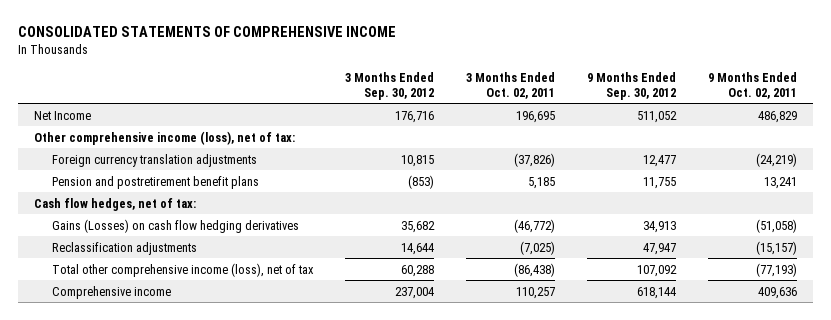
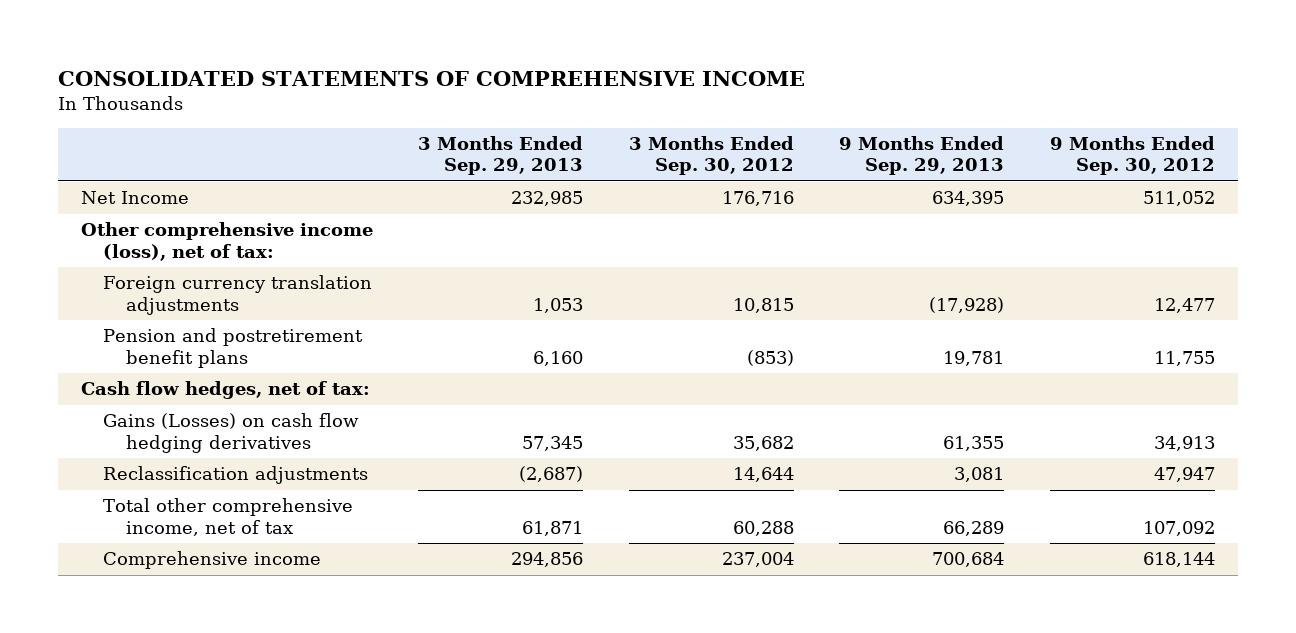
- | 3 Months Ended Sep. 30, 2012 | 3 Months Ended Oct. 02, 2011 | 9 Months Ended Sep. 30, 2012 | 9 Months Ended Oct. 02, 2011
+ | 3 Months Ended Sep. 29, 2013 | 3 Months Ended Sep. 30, 2012 | 9 Months Ended Sep. 29, 2013 | 9 Months Ended Sep. 30, 2012
- Total other comprehensive income (loss), net of tax | 60,288 | (86,438) | 107,092 | (77,193)
+ Total other comprehensive income, net of tax | 61,871 | 60,288 | 66,289 | 107,092

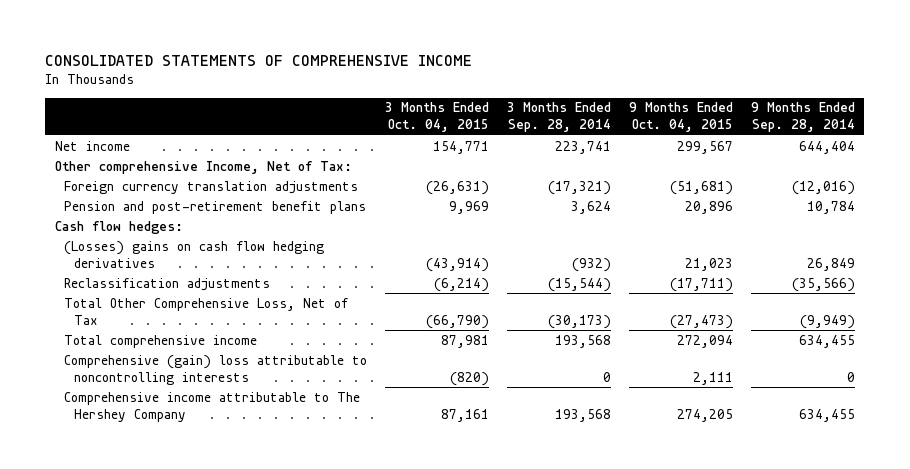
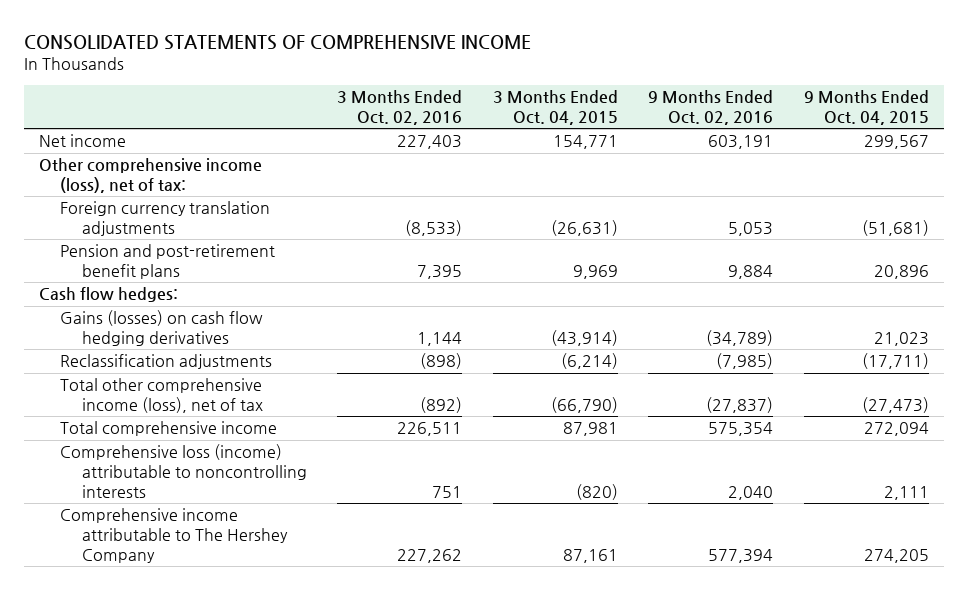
- | 3 Months Ended Oct. 04, 2015 | 3 Months Ended Sep. 28, 2014 | 9 Months Ended Oct. 04, 2015 | 9 Months Ended Sep. 28, 2014
+ | 3 Months Ended Oct. 02, 2016 | 3 Months Ended Oct. 04, 2015 | 9 Months Ended Oct. 02, 2016 | 9 Months Ended Oct. 04, 2015
- Other comprehensive Income, Net of Tax:
+ Other comprehensive income (loss), net of tax:
- (Losses) gains on cash flow hedging derivatives | (43,914) | (932) | 21,023 | 26,849
+ Gains (losses) on cash flow hedging derivatives | 1,144 | (43,914) | (34,789) | 21,023
- Total Other Comprehensive Loss, Net of Tax | (66,790) | (30,173) | (27,473) | (9,949)
+ Total other comprehensive income (loss), net of tax | (892) | (66,790) | (27,837) | (27,473)
- Comprehensive (gain) loss attributable to noncontrolling interests | (820) | 0 | 2,111 | 0
+ Comprehensive loss (income) attributable to noncontrolling interests | 751 | (820) | 2,040 | 2,111

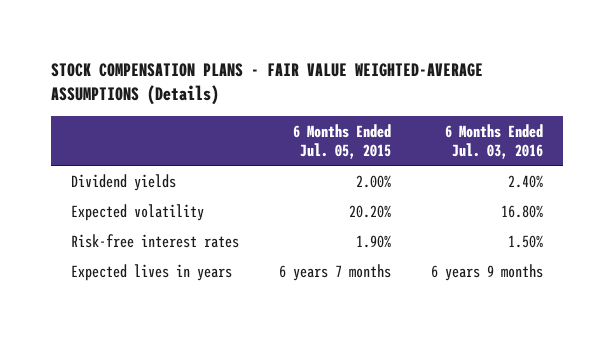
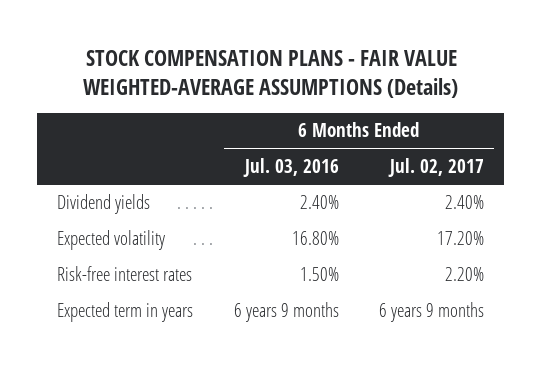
- | 6 Months Ended Jul. 05, 2015 | 6 Months Ended Jul. 03, 2016
+ | 6 Months Ended Jul. 03, 2016 | 6 Months Ended Jul. 02, 2017
- Expected lives in years | 6 years 7 months | 6 years 9 months
+ Expected term in years | 6 years 9 months | 6 years 9 months

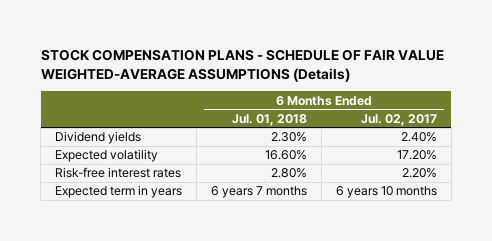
- STOCK COMPENSATION PLANS - FAIR VALUE WEIGHTED-AVERAGE ASSUMPTIONS (Details)
+ STOCK COMPENSATION PLANS - SCHEDULE OF FAIR VALUE WEIGHTED-AVERAGE ASSUMPTIONS (Details)
- | 6 Months Ended Jul. 03, 2016 | 6 Months Ended Jul. 02, 2017
+ | 6 Months Ended Jul. 01, 2018 | 6 Months Ended Jul. 02, 2017
- Expected term in years | 6 years 9 months | 6 years 9 months
+ Expected term in years | 6 years 7 months | 6 years 10 months

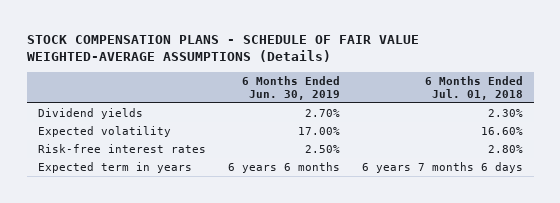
- | 6 Months Ended Jul. 01, 2018 | 6 Months Ended Jul. 02, 2017
+ | 6 Months Ended Jun. 30, 2019 | 6 Months Ended Jul. 01, 2018
- Expected term in years | 6 years 7 months | 6 years 10 months
+ Expected term in years | 6 years 6 months | 6 years 7 months 6 days

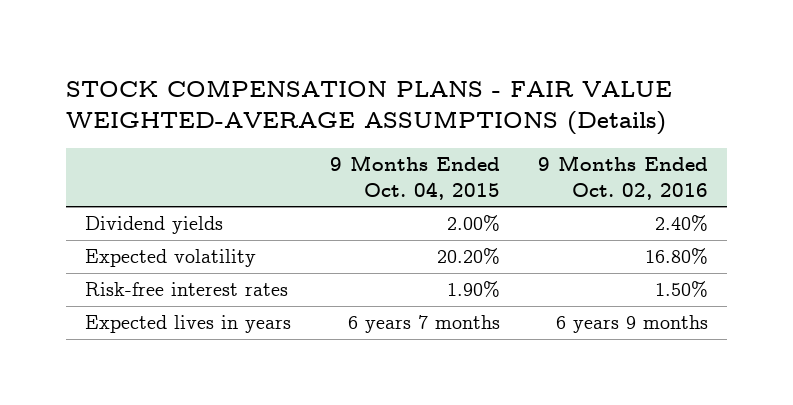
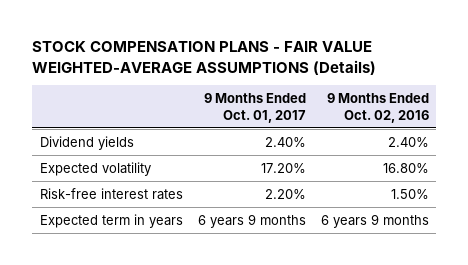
- | 9 Months Ended Oct. 04, 2015 | 9 Months Ended Oct. 02, 2016
+ | 9 Months Ended Oct. 01, 2017 | 9 Months Ended Oct. 02, 2016
- Expected lives in years | 6 years 7 months | 6 years 9 months
+ Expected term in years | 6 years 9 months | 6 years 9 months

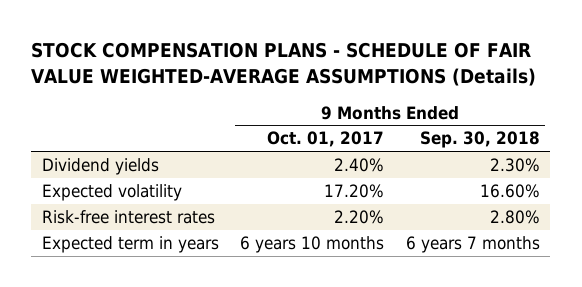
- STOCK COMPENSATION PLANS - FAIR VALUE WEIGHTED-AVERAGE ASSUMPTIONS (Details)
+ STOCK COMPENSATION PLANS - SCHEDULE OF FAIR VALUE WEIGHTED-AVERAGE ASSUMPTIONS (Details)
- | 9 Months Ended Oct. 01, 2017 | 9 Months Ended Oct. 02, 2016
+ | 9 Months Ended Oct. 01, 2017 | 9 Months Ended Sep. 30, 2018
- Expected term in years | 6 years 9 months | 6 years 9 months
+ Expected term in years | 6 years 10 months | 6 years 7 months

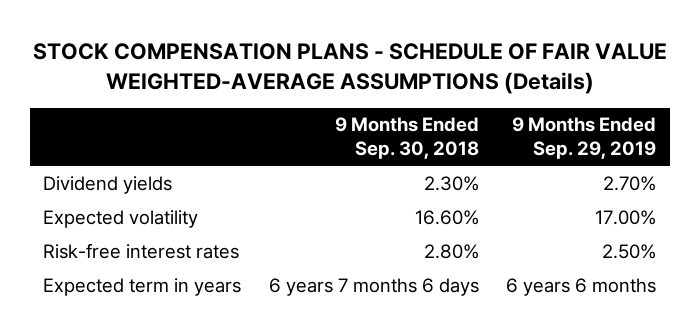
- | 9 Months Ended Oct. 01, 2017 | 9 Months Ended Sep. 30, 2018
+ | 9 Months Ended Sep. 30, 2018 | 9 Months Ended Sep. 29, 2019
- Expected term in years | 6 years 10 months | 6 years 7 months
+ Expected term in years | 6 years 7 months 6 days | 6 years 6 months

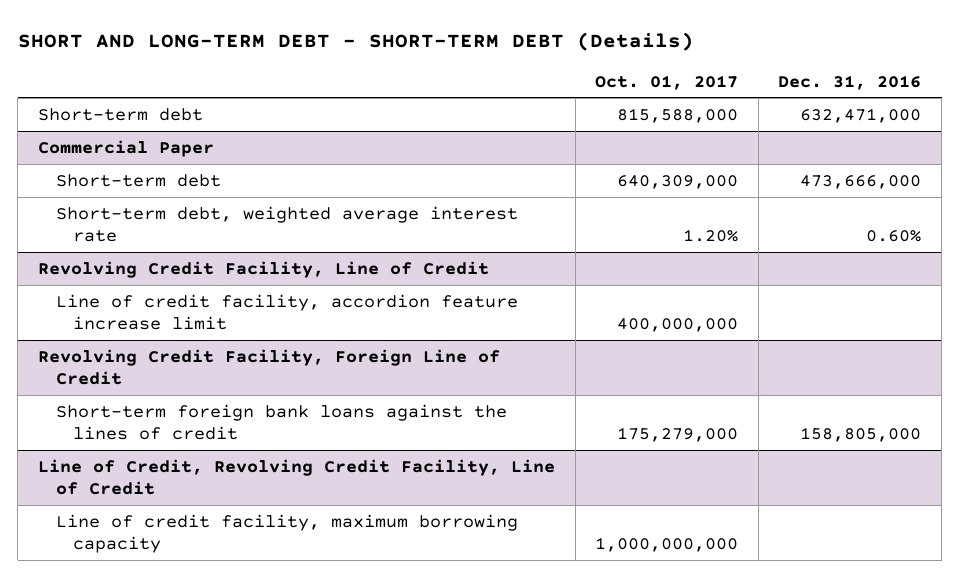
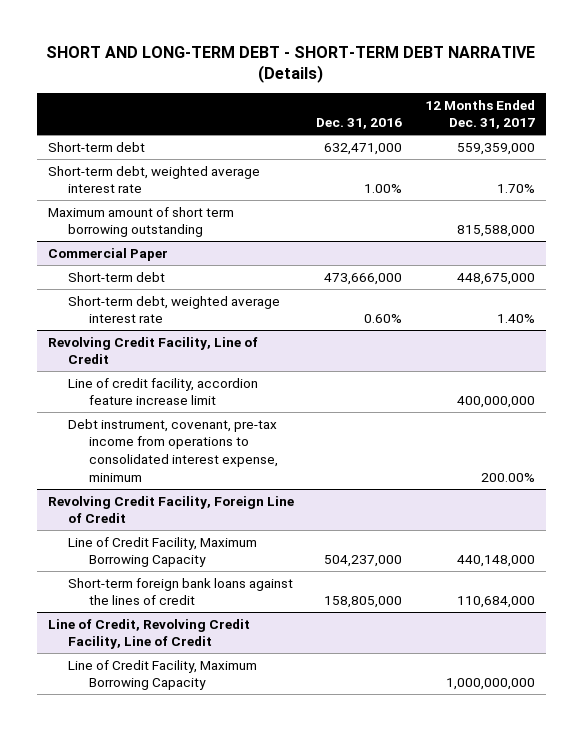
- SHORT AND LONG-TERM DEBT - SHORT-TERM DEBT (Details)
+ SHORT AND LONG-TERM DEBT - SHORT-TERM DEBT NARRATIVE (Details)
- | Oct. 01, 2017 | Dec. 31, 2016
+ | Dec. 31, 2016 | 12 Months Ended Dec. 31, 2017
+ Short-term debt, weighted average interest rate | 1.00% | 1.70%
+ Maximum amount of short term borrowing outstanding | | 815,588,000
@ Revolving Credit Facility, Line of Credit
+ Debt instrument, covenant, pre-tax income from operations to consolidated interest expense, minimum | | 200.00%
@ Revolving Credit Facility, Foreign Line of Credit
+ Line of Credit Facility, Maximum Borrowing Capacity | 504,237,000 | 440,148,000
@ Line of Credit, Revolving Credit Facility, Line of Credit
- Line of credit facility, maximum borrowing capacity | 1,000,000,000 |
+ Line of Credit Facility, Maximum Borrowing Capacity | | 1,000,000,000

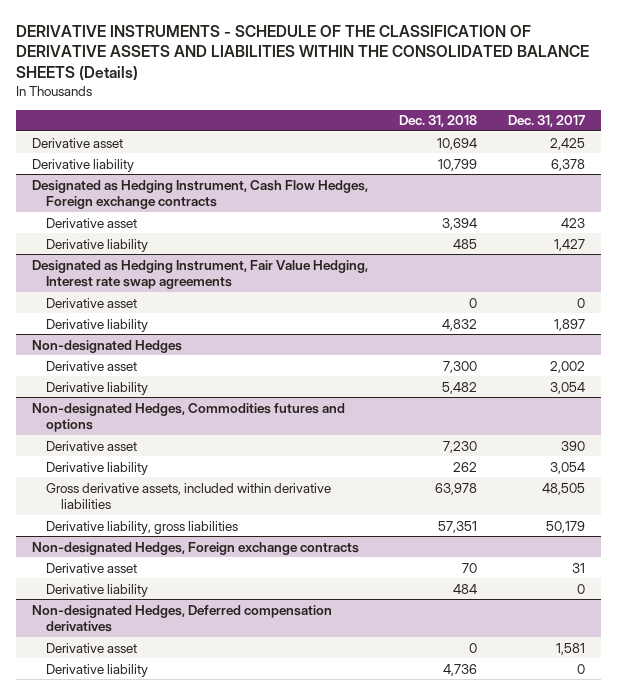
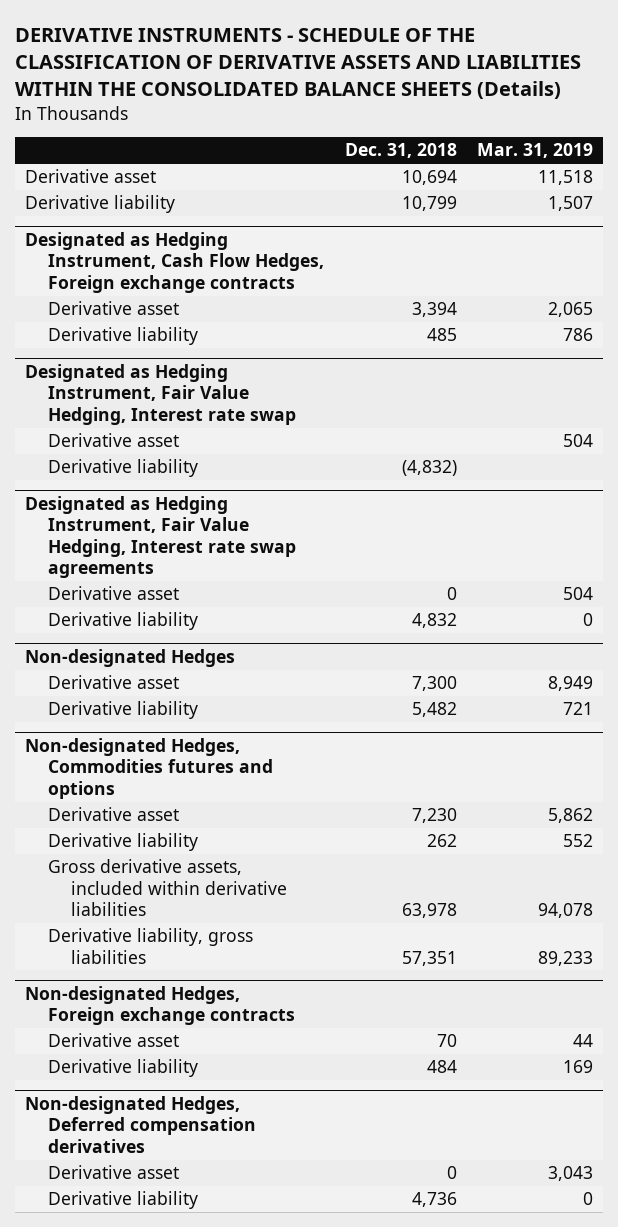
- | Dec. 31, 2018 | Dec. 31, 2017
+ | Dec. 31, 2018 | Mar. 31, 2019
+ Designated as Hedging Instrument, Fair Value Hedging, Interest rate swap
+ Derivative asset | | 504
+ Derivative liability | (4,832) |

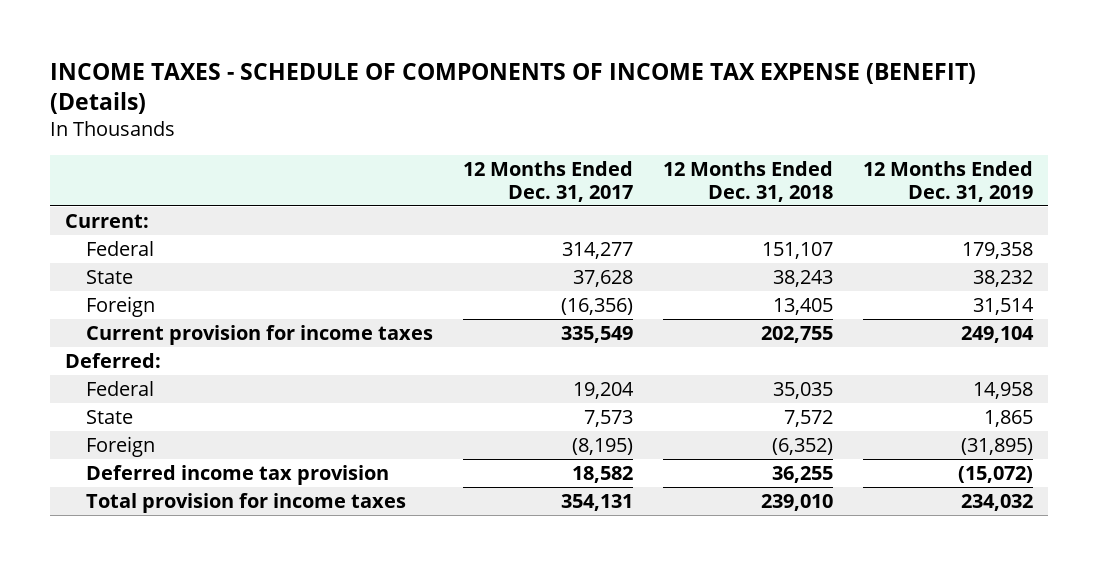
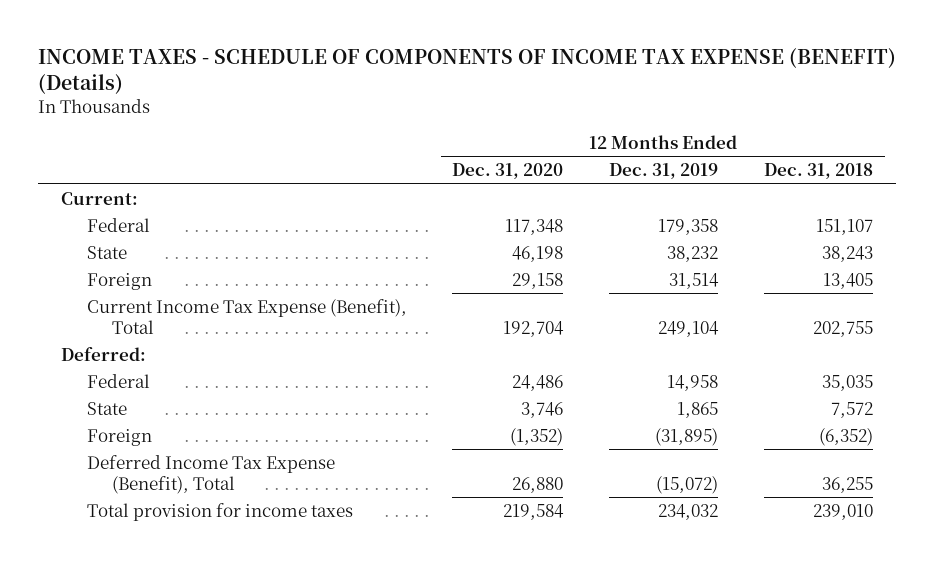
- | 12 Months Ended Dec. 31, 2017 | 12 Months Ended Dec. 31, 2018 | 12 Months Ended Dec. 31, 2019
+ | 12 Months Ended Dec. 31, 2020 | 12 Months Ended Dec. 31, 2019 | 12 Months Ended Dec. 31, 2018
- Current provision for income taxes | 335,549 | 202,755 | 249,104
+ Current Income Tax Expense (Benefit), Total | 192,704 | 249,104 | 202,755
- Deferred income tax provision | 18,582 | 36,255 | (15,072)
+ Deferred Income Tax Expense (Benefit), Total | 26,880 | (15,072) | 36,255

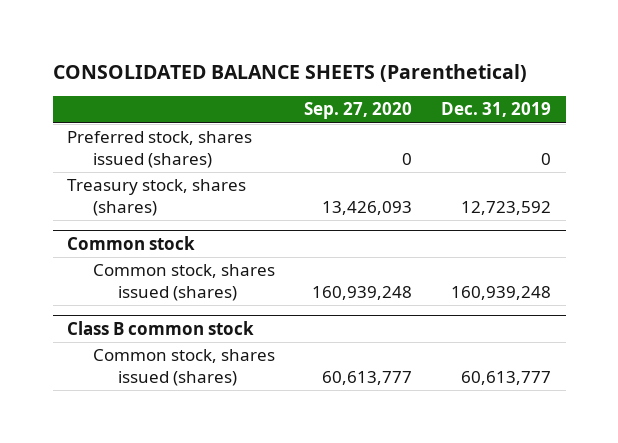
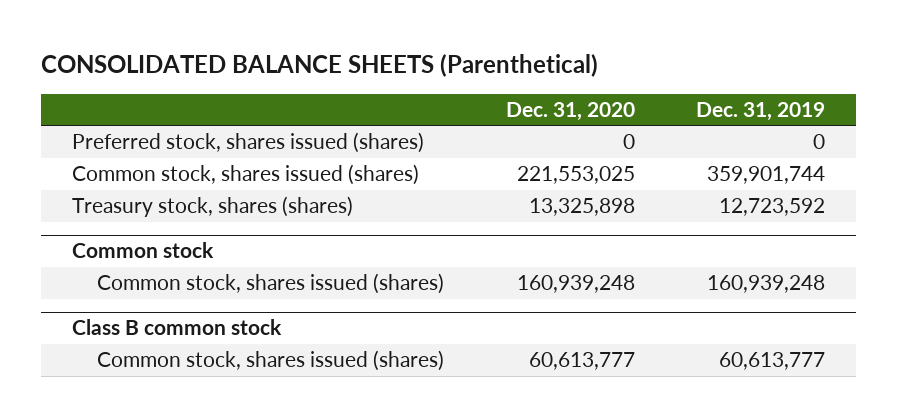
- | Sep. 27, 2020 | Dec. 31, 2019
+ | Dec. 31, 2020 | Dec. 31, 2019
+ Common stock, shares issued (shares) | 221,553,025 | 359,901,744

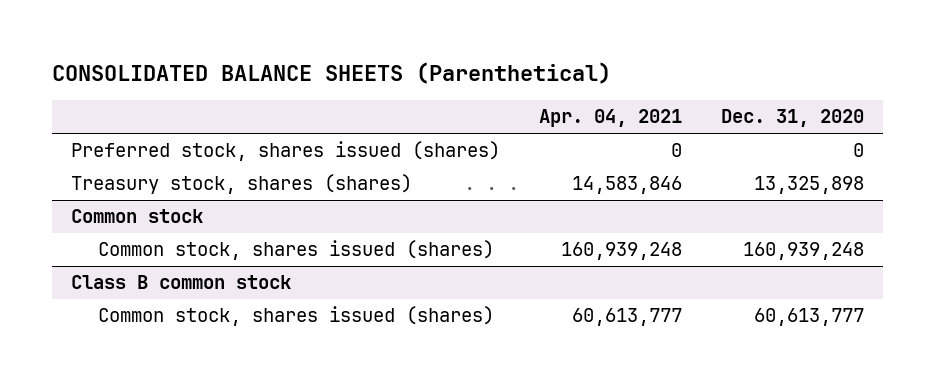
- | Dec. 31, 2020 | Dec. 31, 2019
+ | Apr. 04, 2021 | Dec. 31, 2020
- Common stock, shares issued (shares) | 221,553,025 | 359,901,744

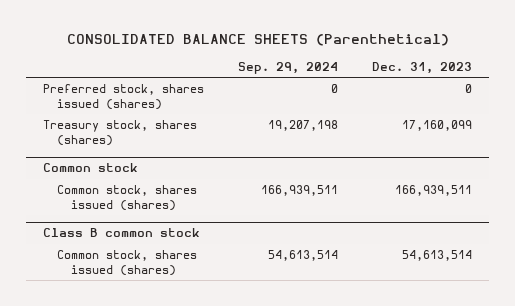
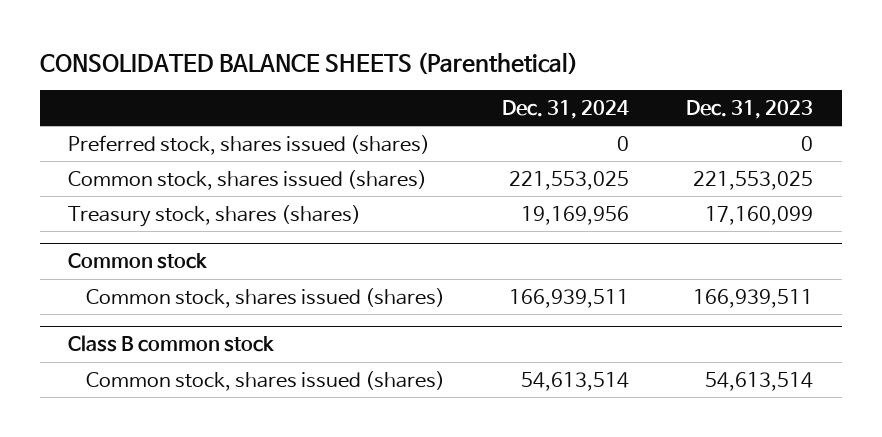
- | Sep. 29, 2024 | Dec. 31, 2023
+ | Dec. 31, 2024 | Dec. 31, 2023
+ Common stock, shares issued (shares) | 221,553,025 | 221,553,025

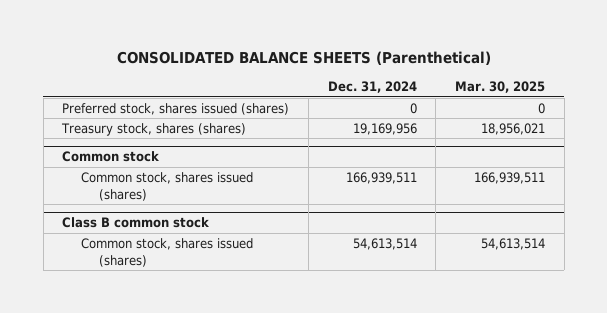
- | Dec. 31, 2024 | Dec. 31, 2023
+ | Dec. 31, 2024 | Mar. 30, 2025
- Common stock, shares issued (shares) | 221,553,025 | 221,553,025

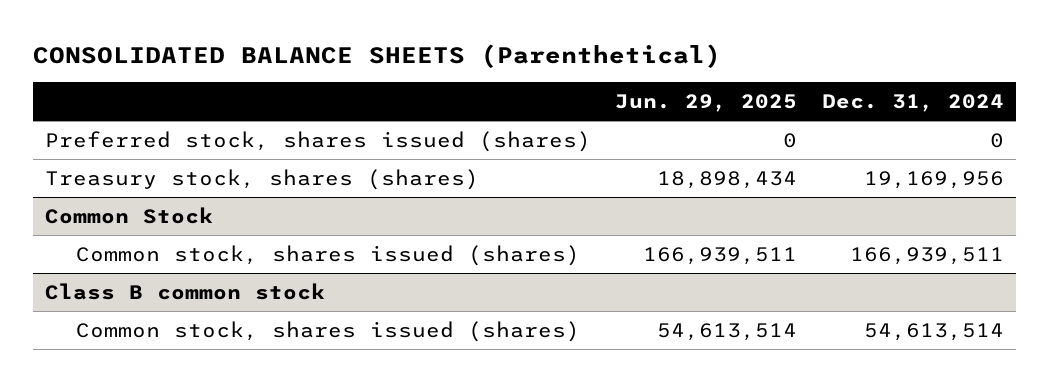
- | Dec. 31, 2024 | Mar. 30, 2025
+ | Jun. 29, 2025 | Dec. 31, 2024
- Common stock
+ Common Stock

